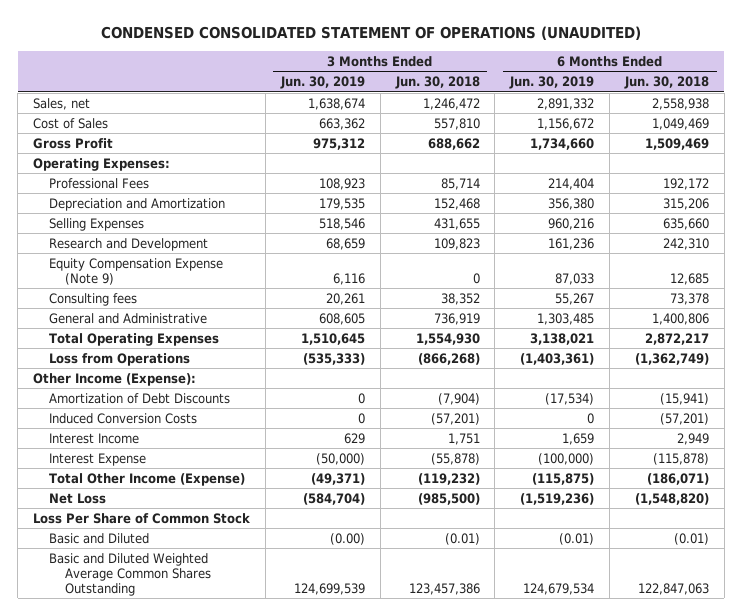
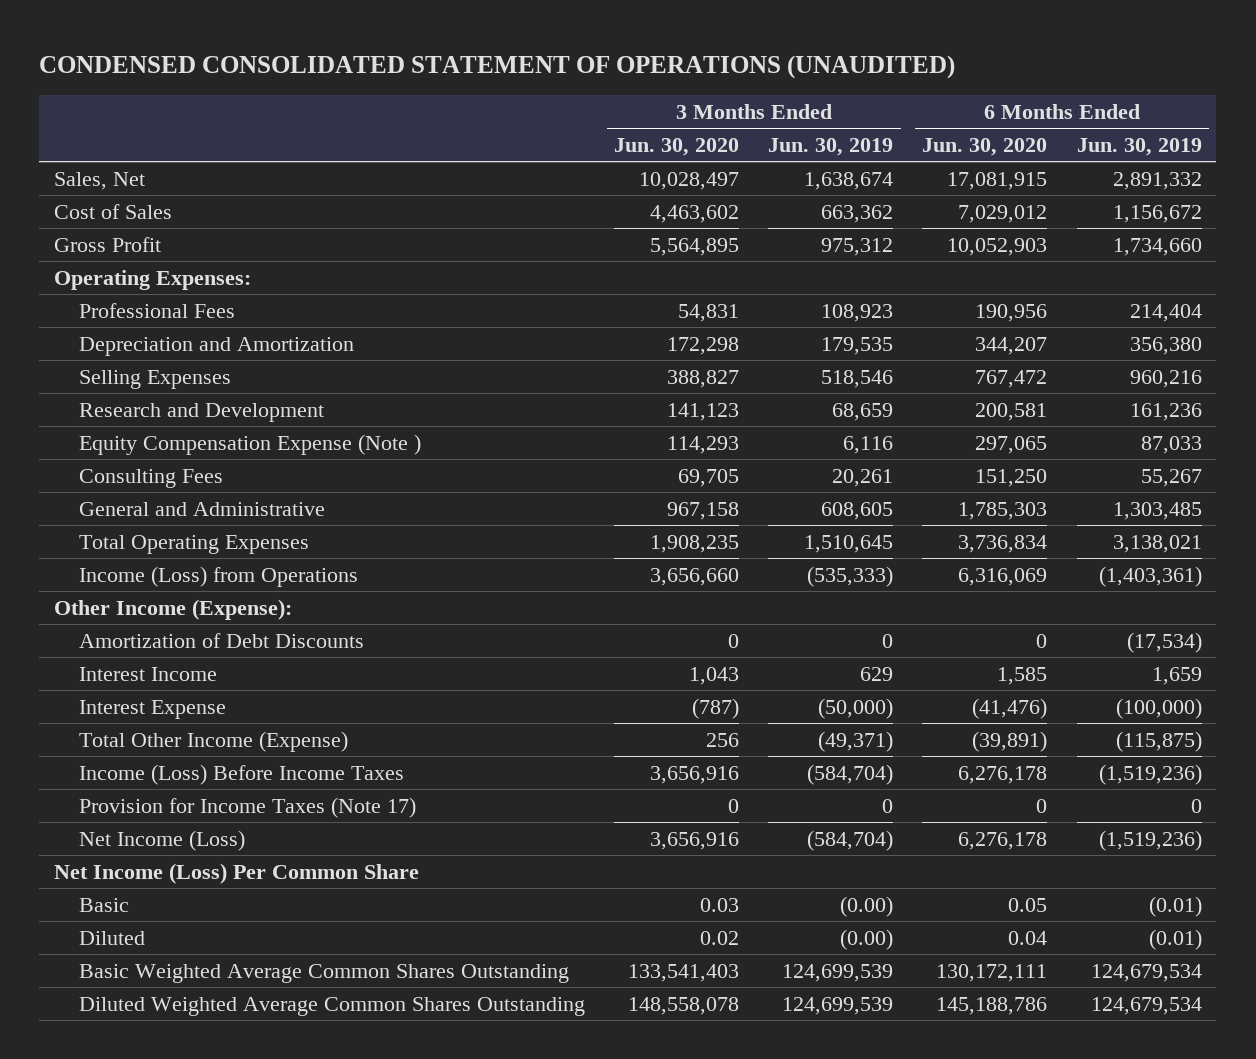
- | 3 Months Ended Jun. 30, 2019 | 3 Months Ended Jun. 30, 2018 | 6 Months Ended Jun. 30, 2019 | 6 Months Ended Jun. 30, 2018
+ | 3 Months Ended Jun. 30, 2020 | 3 Months Ended Jun. 30, 2019 | 6 Months Ended Jun. 30, 2020 | 6 Months Ended Jun. 30, 2019
- Sales, net | 1,638,674 | 1,246,472 | 2,891,332 | 2,558,938
+ Sales, Net | 10,028,497 | 1,638,674 | 17,081,915 | 2,891,332
- Equity Compensation Expense (Note 9) | 6,116 | 0 | 87,033 | 12,685
- Consulting fees | 20,261 | 38,352 | 55,267 | 73,378
+ Equity Compensation Expense (Note ) | 114,293 | 6,116 | 297,065 | 87,033
+ Consulting Fees | 69,705 | 20,261 | 151,250 | 55,267
- Loss from Operations | (535,333) | (866,268) | (1,403,361) | (1,362,749)
+ Income (Loss) from Operations | 3,656,660 | (535,333) | 6,316,069 | (1,403,361)
- Induced Conversion Costs | 0 | (57,201) | 0 | (57,201)
- Net Loss | (584,704) | (985,500) | (1,519,236) | (1,548,820)
- Loss Per Share of Common Stock
- Basic and Diluted | (0.00) | (0.01) | (0.01) | (0.01)
- Basic and Diluted Weighted Average Common Shares Outstanding | 124,699,539 | 123,457,386 | 124,679,534 | 122,847,063
+ Income (Loss) Before Income Taxes | 3,656,916 | (584,704) | 6,276,178 | (1,519,236)
+ Provision for Income Taxes (Note 17) | 0 | 0 | 0 | 0
+ Net Income (Loss) | 3,656,916 | (584,704) | 6,276,178 | (1,519,236)
+ Net Income (Loss) Per Common Share
+ Basic | 0.03 | (0.00) | 0.05 | (0.01)
+ Diluted | 0.02 | (0.00) | 0.04 | (0.01)
+ Basic Weighted Average Common Shares Outstanding | 133,541,403 | 124,699,539 | 130,172,111 | 124,679,534
+ Diluted Weighted Average Common Shares Outstanding | 148,558,078 | 124,699,539 | 145,188,786 | 124,679,534

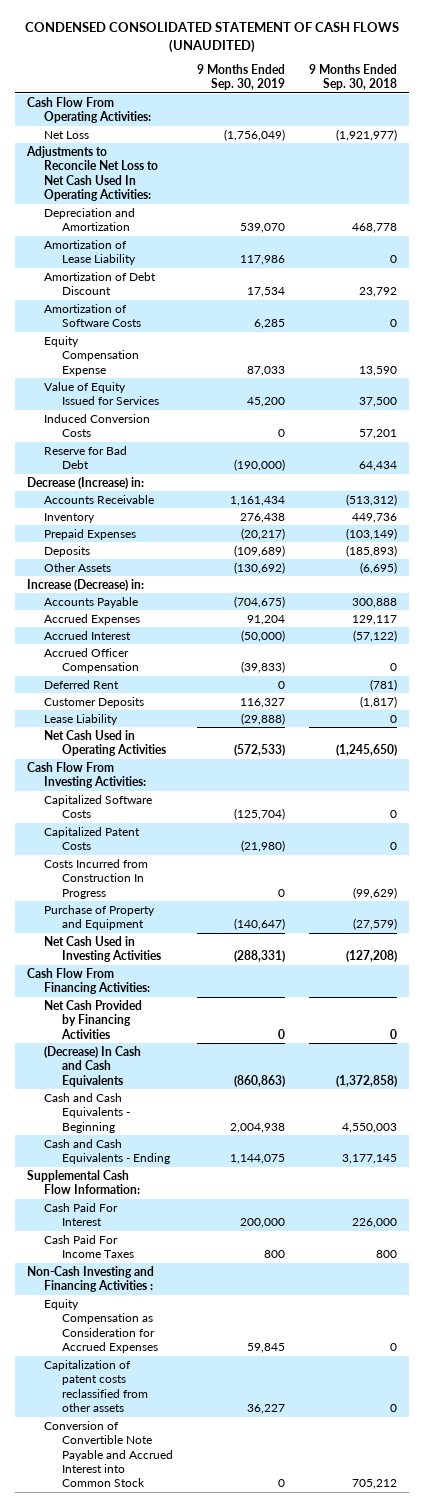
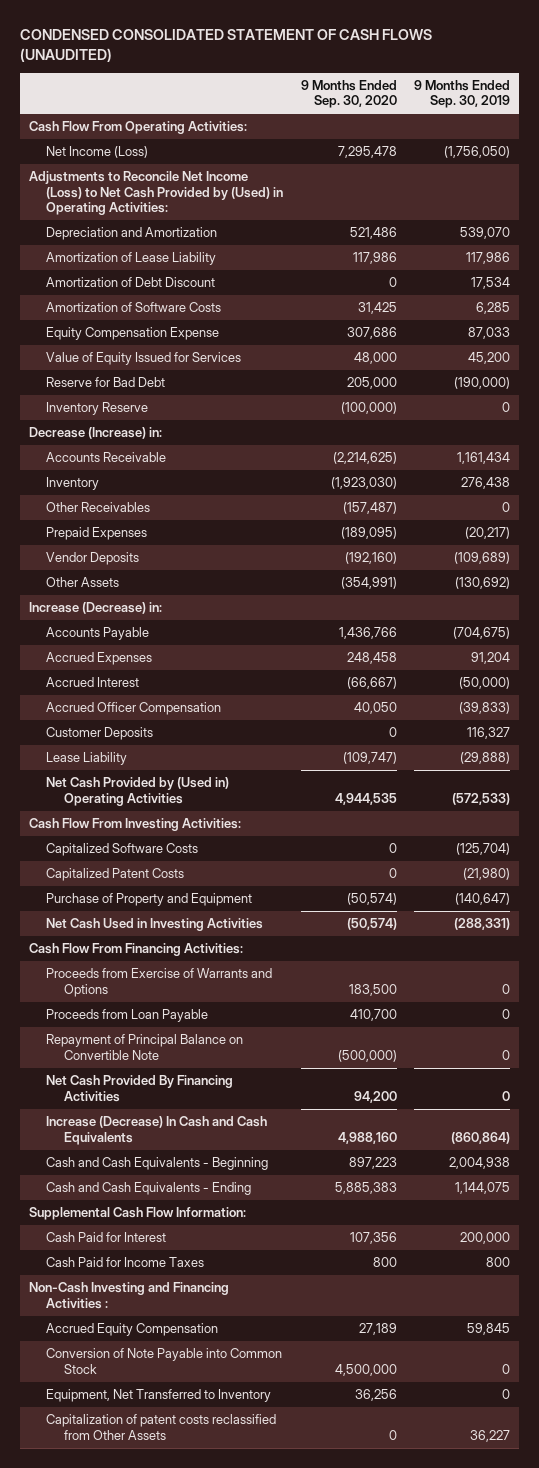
- | 9 Months Ended Sep. 30, 2019 | 9 Months Ended Sep. 30, 2018
+ | 9 Months Ended Sep. 30, 2020 | 9 Months Ended Sep. 30, 2019
- Net Loss | (1,756,049) | (1,921,977)
- Adjustments to Reconcile Net Loss to Net Cash Used In Operating Activities:
+ Net Income (Loss) | 7,295,478 | (1,756,050)
+ Adjustments to Reconcile Net Income (Loss) to Net Cash Provided by (Used) in Operating Activities:
- Induced Conversion Costs | 0 | 57,201
+ Inventory Reserve | (100,000) | 0
+ Other Receivables | (157,487) | 0
- Deposits | (109,689) | (185,893)
+ Vendor Deposits | (192,160) | (109,689)
- Deferred Rent | 0 | (781)
- Net Cash Used in Operating Activities | (572,533) | (1,245,650)
+ Net Cash Provided by (Used in) Operating Activities | 4,944,535 | (572,533)
- Costs Incurred from Construction In Progress | 0 | (99,629)
- Net Cash Provided by Financing Activities | 0 | 0
- (Decrease) In Cash and Cash Equivalents | (860,863) | (1,372,858)
+ Proceeds from Exercise of Warrants and Options | 183,500 | 0
+ Proceeds from Loan Payable | 410,700 | 0
+ Repayment of Principal Balance on Convertible Note | (500,000) | 0
+ Net Cash Provided By Financing Activities | 94,200 | 0
+ Increase (Decrease) In Cash and Cash Equivalents | 4,988,160 | (860,864)
- Cash Paid For Interest | 200,000 | 226,000
- Cash Paid For Income Taxes | 800 | 800
+ Cash Paid for Interest | 107,356 | 200,000
+ Cash Paid for Income Taxes | 800 | 800
- Equity Compensation as Consideration for Accrued Expenses | 59,845 | 0
- Capitalization of patent costs reclassified from other assets | 36,227 | 0
- Conversion of Convertible Note Payable and Accrued Interest into Common Stock | 0 | 705,212
+ Accrued Equity Compensation | 27,189 | 59,845
+ Conversion of Note Payable into Common Stock | 4,500,000 | 0
+ Equipment, Net Transferred to Inventory | 36,256 | 0
+ Capitalization of patent costs reclassified from Other Assets | 0 | 36,227

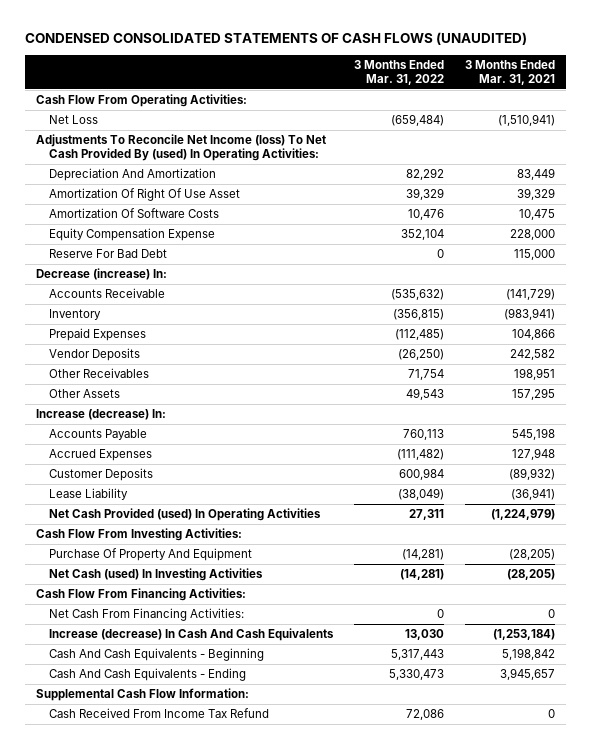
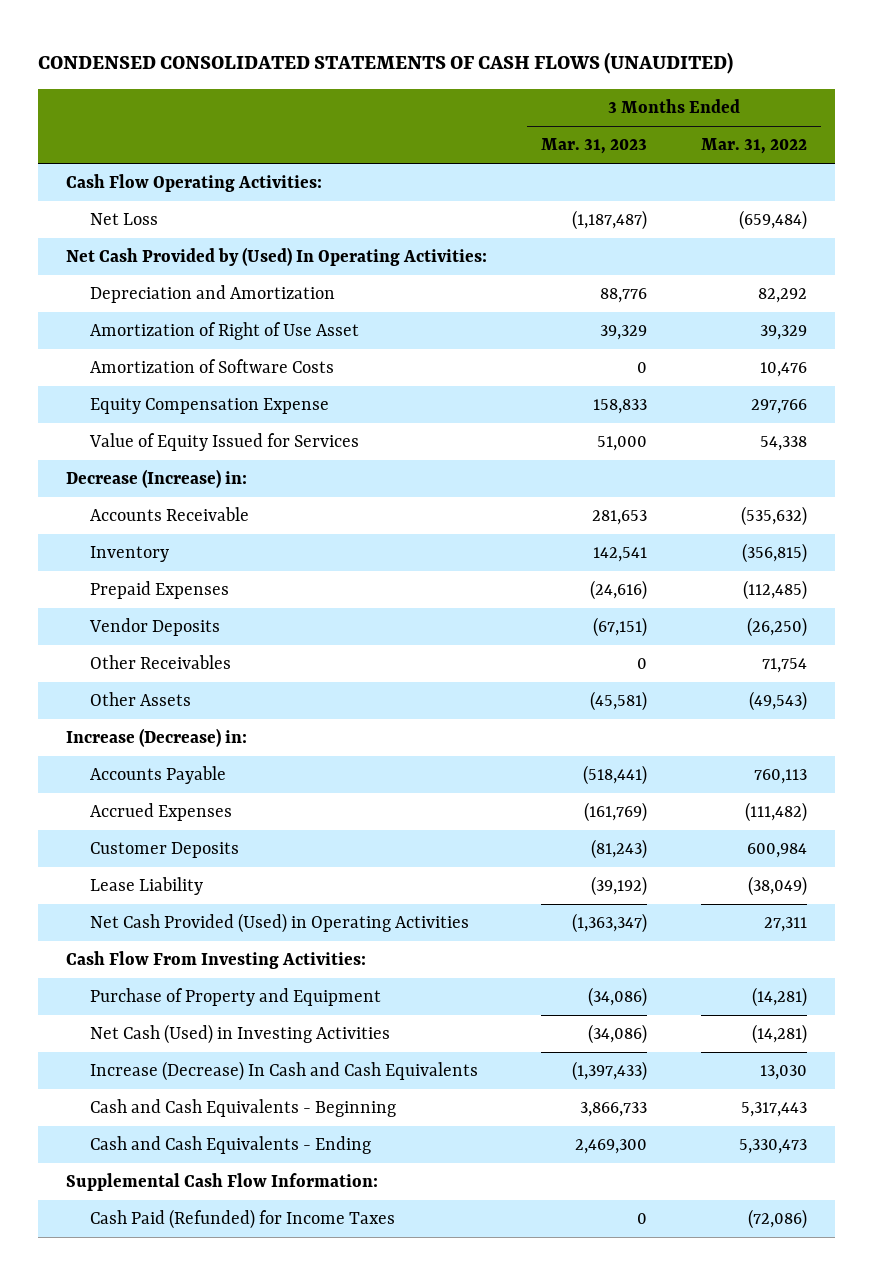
- | 3 Months Ended Mar. 31, 2022 | 3 Months Ended Mar. 31, 2021
+ | 3 Months Ended Mar. 31, 2023 | 3 Months Ended Mar. 31, 2022
- Cash Flow From Operating Activities:
+ Cash Flow Operating Activities:
- Adjustments To Reconcile Net Income (loss) To Net Cash Provided By (used) In Operating Activities:
- Depreciation And Amortization | 82,292 | 83,449
- Amortization Of Right Of Use Asset | 39,329 | 39,329
- Amortization Of Software Costs | 10,476 | 10,475
- Equity Compensation Expense | 352,104 | 228,000
- Reserve For Bad Debt | 0 | 115,000
- Decrease (increase) In:
+ Net Cash Provided by (Used) In Operating Activities:
+ Depreciation and Amortization | 88,776 | 82,292
+ Amortization of Right of Use Asset | 39,329 | 39,329
+ Amortization of Software Costs | 0 | 10,476
+ Equity Compensation Expense | 158,833 | 297,766
+ Value of Equity Issued for Services | 51,000 | 54,338
+ Decrease (Increase) in:
- Other Assets | 49,543 | 157,295
- Increase (decrease) In:
+ Other Assets | (45,581) | (49,543)
+ Increase (Decrease) in:
- Net Cash Provided (used) In Operating Activities | 27,311 | (1,224,979)
+ Net Cash Provided (Used) in Operating Activities | (1,363,347) | 27,311
- Purchase Of Property And Equipment | (14,281) | (28,205)
- Net Cash (used) In Investing Activities | (14,281) | (28,205)
- Cash Flow From Financing Activities:
- Net Cash From Financing Activities: | 0 | 0
- Increase (decrease) In Cash And Cash Equivalents | 13,030 | (1,253,184)
- Cash And Cash Equivalents - Beginning | 5,317,443 | 5,198,842
- Cash And Cash Equivalents - Ending | 5,330,473 | 3,945,657
+ Purchase of Property and Equipment | (34,086) | (14,281)
+ Net Cash (Used) in Investing Activities | (34,086) | (14,281)
+ Increase (Decrease) In Cash and Cash Equivalents | (1,397,433) | 13,030
+ Cash and Cash Equivalents - Beginning | 3,866,733 | 5,317,443
+ Cash and Cash Equivalents - Ending | 2,469,300 | 5,330,473
- Cash Received From Income Tax Refund | 72,086 | 0
+ Cash Paid (Refunded) for Income Taxes | 0 | (72,086)

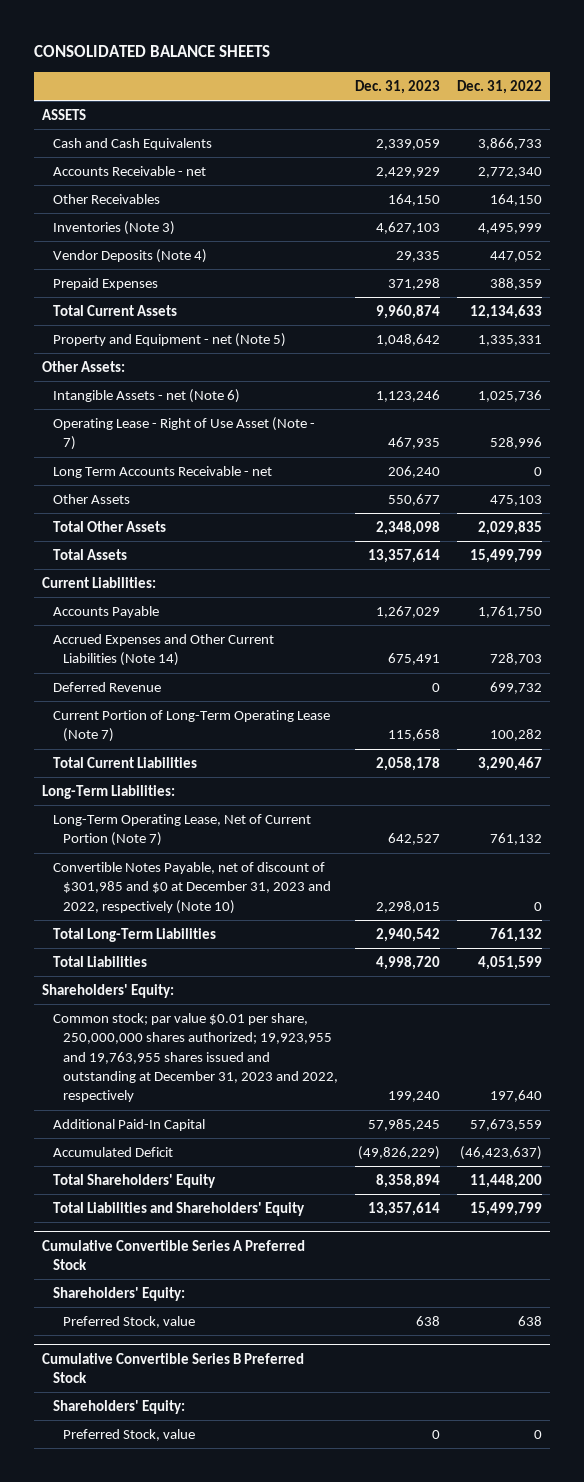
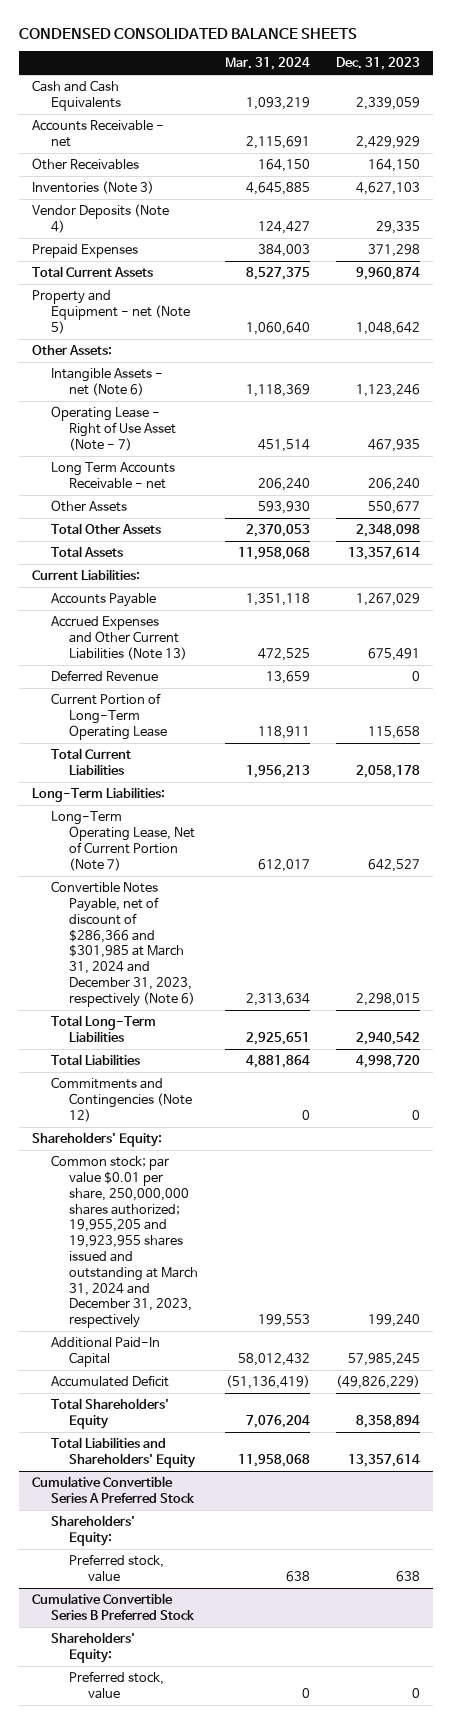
- CONSOLIDATED BALANCE SHEETS
+ CONDENSED CONSOLIDATED BALANCE SHEETS
- | Dec. 31, 2023 | Dec. 31, 2022
+ | Mar. 31, 2024 | Dec. 31, 2023
- ASSETS
- Accrued Expenses and Other Current Liabilities (Note 14) | 675,491 | 728,703
+ Accrued Expenses and Other Current Liabilities (Note 13) | 472,525 | 675,491
- Current Portion of Long-Term Operating Lease (Note 7) | 115,658 | 100,282
+ Current Portion of Long-Term Operating Lease | 118,911 | 115,658
- Convertible Notes Payable, net of discount of $301,985 and $0 at December 31, 2023 and 2022, respectively (Note 10) | 2,298,015 | 0
+ Convertible Notes Payable, net of discount of $286,366 and $301,985 at March 31, 2024 and December 31, 2023, respectively (Note 6) | 2,313,634 | 2,298,015
+ Commitments and Contingencies (Note 12) | 0 | 0
- Common stock; par value $0.01 per share, 250,000,000 shares authorized; 19,923,955 and 19,763,955 shares issued and outstanding at December 31, 2023 and 2022, respectively | 199,240 | 197,640
+ Common stock; par value $0.01 per share, 250,000,000 shares authorized; 19,955,205 and 19,923,955 shares issued and outstanding at March 31, 2024 and December 31, 2023, respectively | 199,553 | 199,240
@ Cumulative Convertible Series A Preferred Stock
- Preferred Stock, value | 638 | 638
+ Preferred stock, value | 638 | 638
@ Cumulative Convertible Series B Preferred Stock
- Preferred Stock, value | 0 | 0
+ Preferred stock, value | 0 | 0

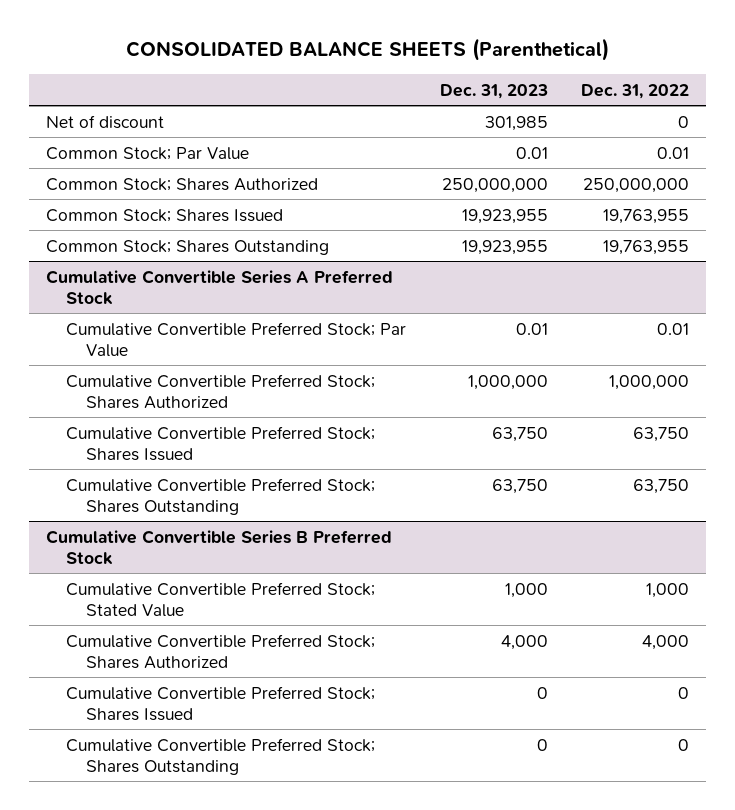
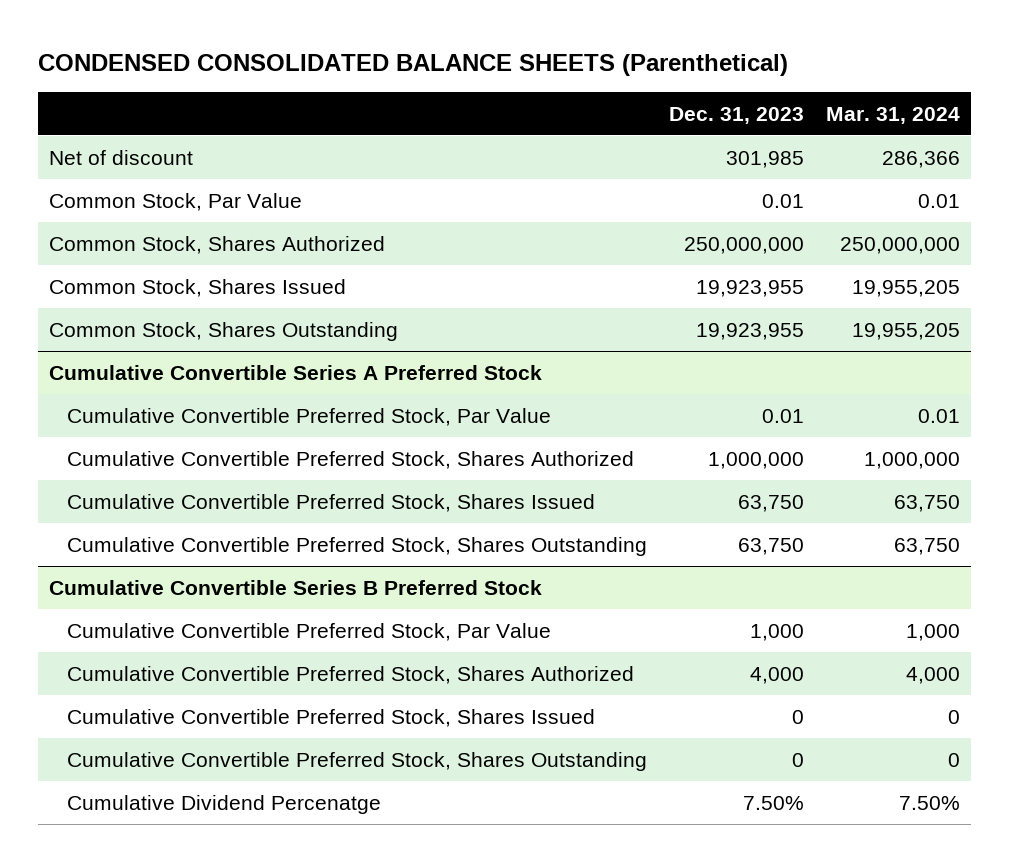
- CONSOLIDATED BALANCE SHEETS (Parenthetical)
+ CONDENSED CONSOLIDATED BALANCE SHEETS (Parenthetical)
- | Dec. 31, 2023 | Dec. 31, 2022
+ | Dec. 31, 2023 | Mar. 31, 2024
- Common Stock; Par Value | 0.01 | 0.01
- Common Stock; Shares Authorized | 250,000,000 | 250,000,000
- Common Stock; Shares Issued | 19,923,955 | 19,763,955
- Common Stock; Shares Outstanding | 19,923,955 | 19,763,955
+ Common Stock, Par Value | 0.01 | 0.01
+ Common Stock, Shares Authorized | 250,000,000 | 250,000,000
+ Common Stock, Shares Issued | 19,923,955 | 19,955,205
+ Common Stock, Shares Outstanding | 19,923,955 | 19,955,205
@ Cumulative Convertible Series A Preferred Stock
- Cumulative Convertible Preferred Stock; Par Value | 0.01 | 0.01
- Cumulative Convertible Preferred Stock; Shares Authorized | 1,000,000 | 1,000,000
- Cumulative Convertible Preferred Stock; Shares Issued | 63,750 | 63,750
- Cumulative Convertible Preferred Stock; Shares Outstanding | 63,750 | 63,750
+ Cumulative Convertible Preferred Stock, Par Value | 0.01 | 0.01
+ Cumulative Convertible Preferred Stock, Shares Authorized | 1,000,000 | 1,000,000
+ Cumulative Convertible Preferred Stock, Shares Issued | 63,750 | 63,750
+ Cumulative Convertible Preferred Stock, Shares Outstanding | 63,750 | 63,750
@ Cumulative Convertible Series B Preferred Stock
- Cumulative Convertible Preferred Stock; Stated Value | 1,000 | 1,000
- Cumulative Convertible Preferred Stock; Shares Authorized | 4,000 | 4,000
- Cumulative Convertible Preferred Stock; Shares Issued | 0 | 0
- Cumulative Convertible Preferred Stock; Shares Outstanding | 0 | 0
+ Cumulative Convertible Preferred Stock, Par Value | 1,000 | 1,000
+ Cumulative Convertible Preferred Stock, Shares Authorized | 4,000 | 4,000
+ Cumulative Convertible Preferred Stock, Shares Issued | 0 | 0
+ Cumulative Convertible Preferred Stock, Shares Outstanding | 0 | 0
+ Cumulative Dividend Percenatge | 7.50% | 7.50%

